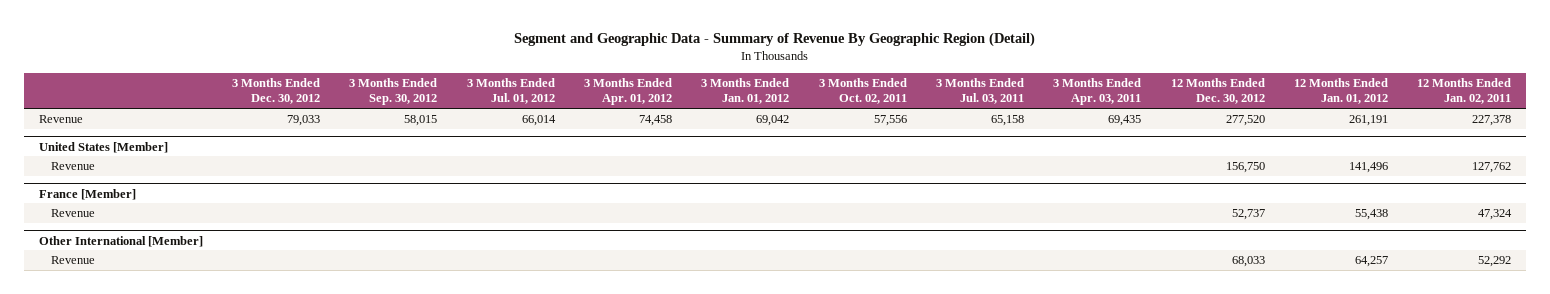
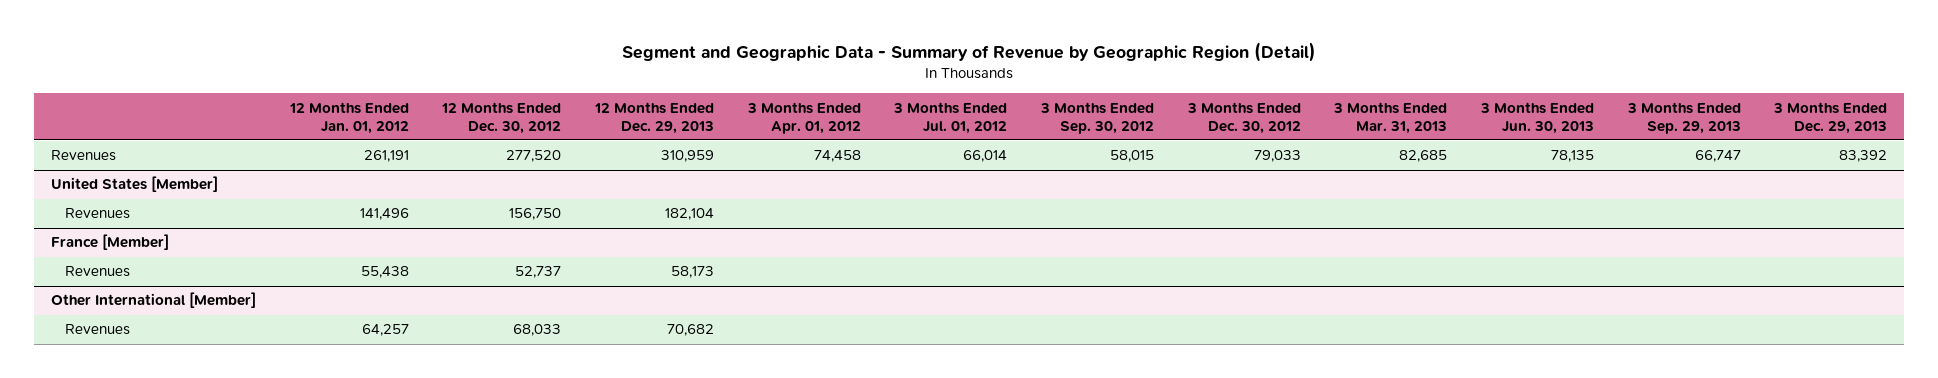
- Segment and Geographic Data - Summary of Revenue By Geographic Region (Detail)
+ Segment and Geographic Data - Summary of Revenue by Geographic Region (Detail)
- | 3 Months Ended Dec. 30, 2012 | 3 Months Ended Sep. 30, 2012 | 3 Months Ended Jul. 01, 2012 | 3 Months Ended Apr. 01, 2012 | 3 Months Ended Jan. 01, 2012 | 3 Months Ended Oct. 02, 2011 | 3 Months Ended Jul. 03, 2011 | 3 Months Ended Apr. 03, 2011 | 12 Months Ended Dec. 30, 2012 | 12 Months Ended Jan. 01, 2012 | 12 Months Ended Jan. 02, 2011
+ | 12 Months Ended Jan. 01, 2012 | 12 Months Ended Dec. 30, 2012 | 12 Months Ended Dec. 29, 2013 | 3 Months Ended Apr. 01, 2012 | 3 Months Ended Jul. 01, 2012 | 3 Months Ended Sep. 30, 2012 | 3 Months Ended Dec. 30, 2012 | 3 Months Ended Mar. 31, 2013 | 3 Months Ended Jun. 30, 2013 | 3 Months Ended Sep. 29, 2013 | 3 Months Ended Dec. 29, 2013
- Revenue | 79,033 | 58,015 | 66,014 | 74,458 | 69,042 | 57,556 | 65,158 | 69,435 | 277,520 | 261,191 | 227,378
+ Revenues | 261,191 | 277,520 | 310,959 | 74,458 | 66,014 | 58,015 | 79,033 | 82,685 | 78,135 | 66,747 | 83,392
@ United States [Member]
- Revenue | | | | | | | | | 156,750 | 141,496 | 127,762
+ Revenues | 141,496 | 156,750 | 182,104 | | | | | | | |
@ France [Member]
- Revenue | | | | | | | | | 52,737 | 55,438 | 47,324
+ Revenues | 55,438 | 52,737 | 58,173 | | | | | | | |
@ Other International [Member]
- Revenue | | | | | | | | | 68,033 | 64,257 | 52,292
+ Revenues | 64,257 | 68,033 | 70,682 | | | | | | | |

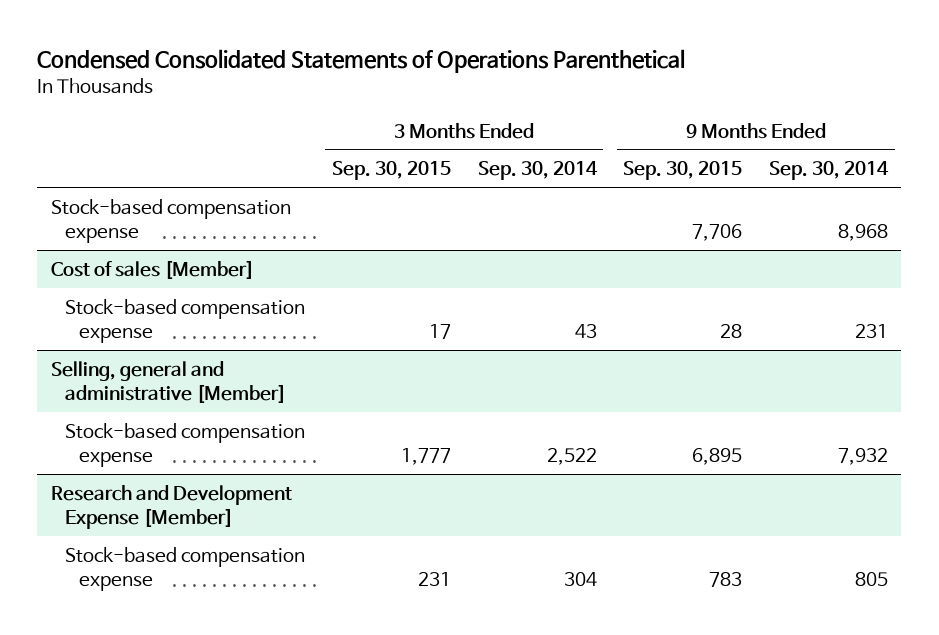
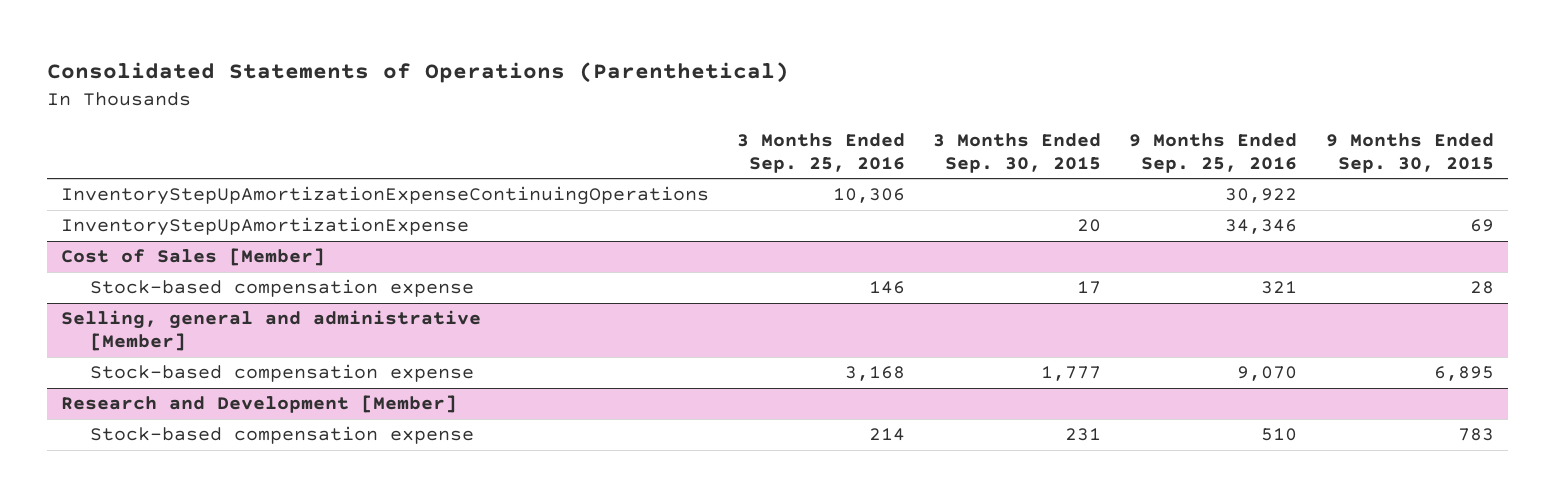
- Condensed Consolidated Statements of Operations Parenthetical
+ Consolidated Statements of Operations (Parenthetical)
- | 3 Months Ended Sep. 30, 2015 | 3 Months Ended Sep. 30, 2014 | 9 Months Ended Sep. 30, 2015 | 9 Months Ended Sep. 30, 2014
+ | 3 Months Ended Sep. 25, 2016 | 3 Months Ended Sep. 30, 2015 | 9 Months Ended Sep. 25, 2016 | 9 Months Ended Sep. 30, 2015
- Stock-based compensation expense | | | 7,706 | 8,968
- Cost of sales [Member]
+ InventoryStepUpAmortizationExpenseContinuingOperations | 10,306 | | 30,922 |
+ InventoryStepUpAmortizationExpense | | 20 | 34,346 | 69
+ Cost of Sales [Member]
- Research and Development Expense [Member]
+ Research and Development [Member]

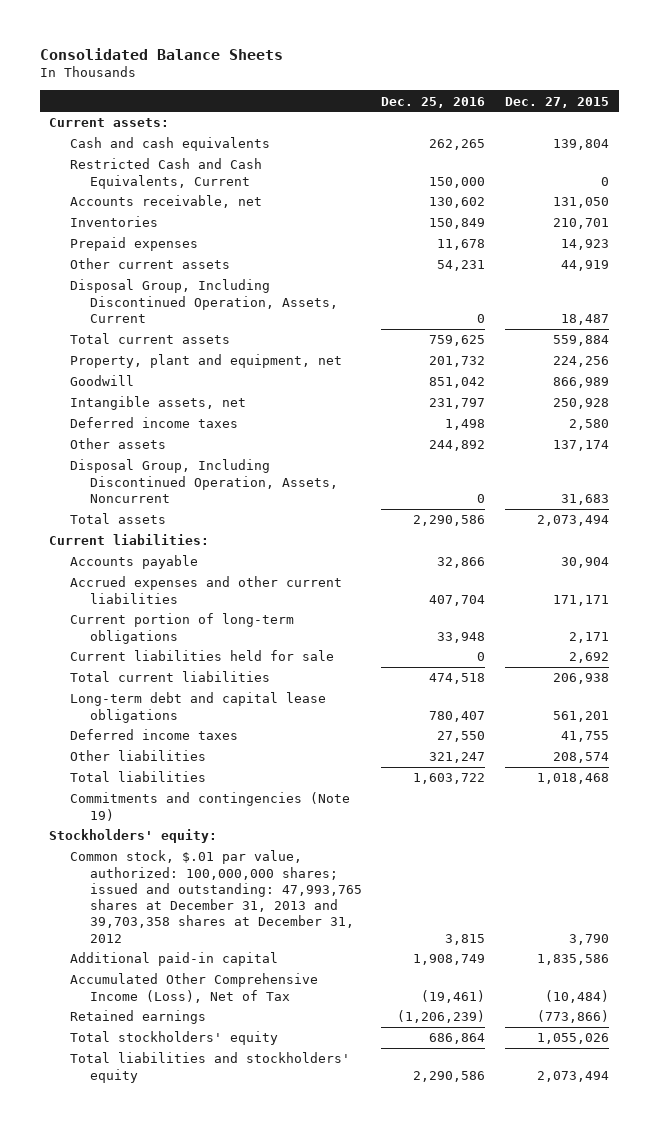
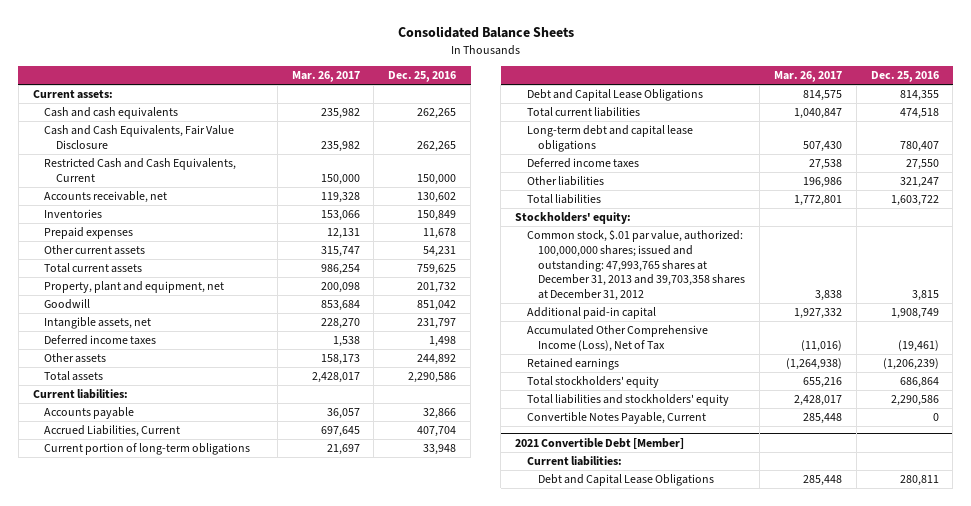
- | Dec. 25, 2016 | Dec. 27, 2015
+ | Mar. 26, 2017 | Dec. 25, 2016
+ Cash and Cash Equivalents, Fair Value Disclosure | 235,982 | 262,265
- Disposal Group, Including Discontinued Operation, Assets, Current | 0 | 18,487
- Disposal Group, Including Discontinued Operation, Assets, Noncurrent | 0 | 31,683
- Accrued expenses and other current liabilities | 407,704 | 171,171
+ Accrued Liabilities, Current | 697,645 | 407,704
- Current liabilities held for sale | 0 | 2,692
+ Debt and Capital Lease Obligations | 814,575 | 814,355
- Commitments and contingencies (Note 19)
+ Convertible Notes Payable, Current | 285,448 | 0
+ 2021 Convertible Debt [Member]
+ Current liabilities:
+ Debt and Capital Lease Obligations | 285,448 | 280,811

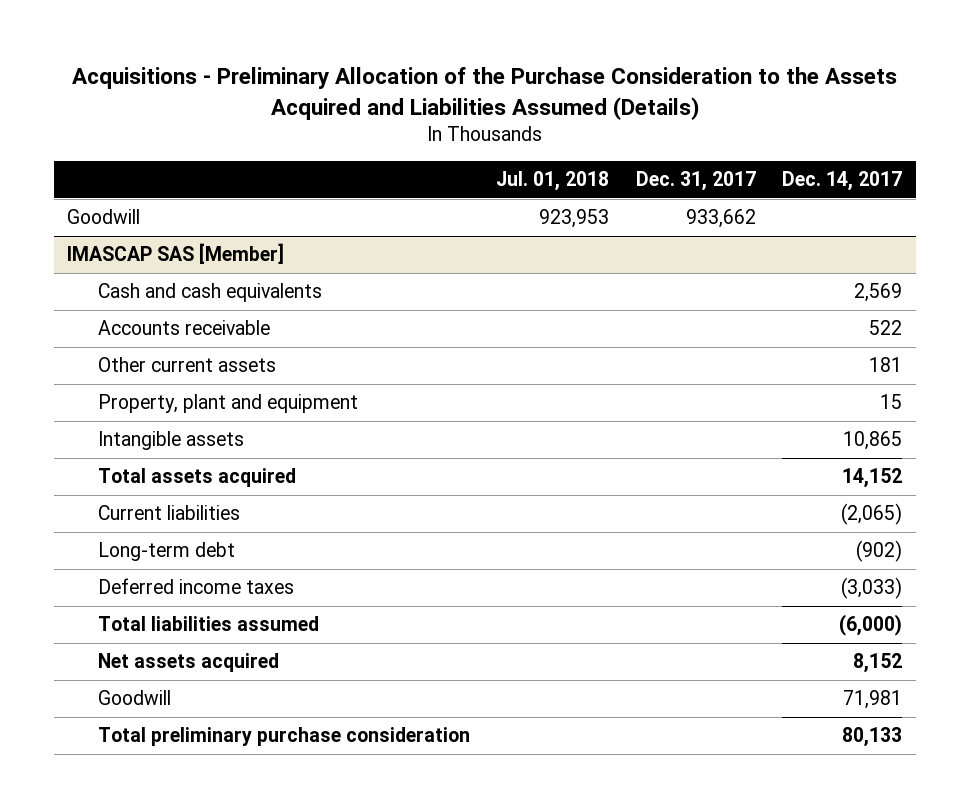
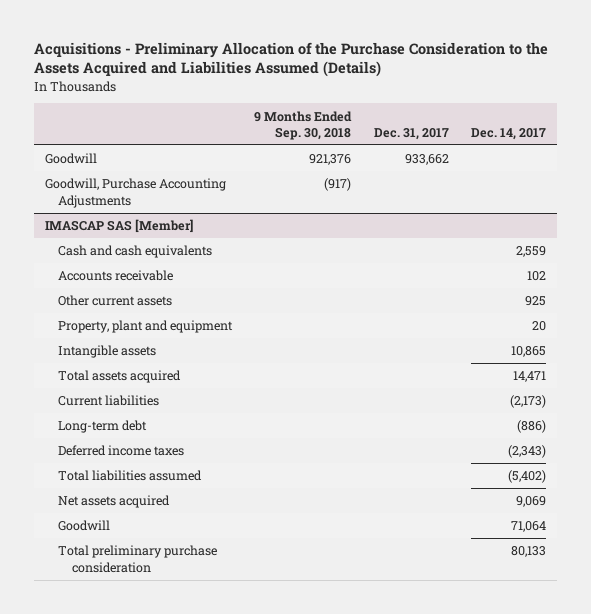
- | Jul. 01, 2018 | Dec. 31, 2017 | Dec. 14, 2017
+ | 9 Months Ended Sep. 30, 2018 | Dec. 31, 2017 | Dec. 14, 2017
+ Goodwill, Purchase Accounting Adjustments | (917) | |
@ IMASCAP SAS [Member]
- Cash and cash equivalents | | | 2,569
- Accounts receivable | | | 522
- Other current assets | | | 181
- Property, plant and equipment | | | 15
+ Cash and cash equivalents | | | 2,559
+ Accounts receivable | | | 102
+ Other current assets | | | 925
+ Property, plant and equipment | | | 20
- Total assets acquired | | | 14,152
- Current liabilities | | | (2,065)
- Long-term debt | | | (902)
- Deferred income taxes | | | (3,033)
- Total liabilities assumed | | | (6,000)
- Net assets acquired | | | 8,152
- Goodwill | | | 71,981
+ Total assets acquired | | | 14,471
+ Current liabilities | | | (2,173)
+ Long-term debt | | | (886)
+ Deferred income taxes | | | (2,343)
+ Total liabilities assumed | | | (5,402)
+ Net assets acquired | | | 9,069
+ Goodwill | | | 71,064

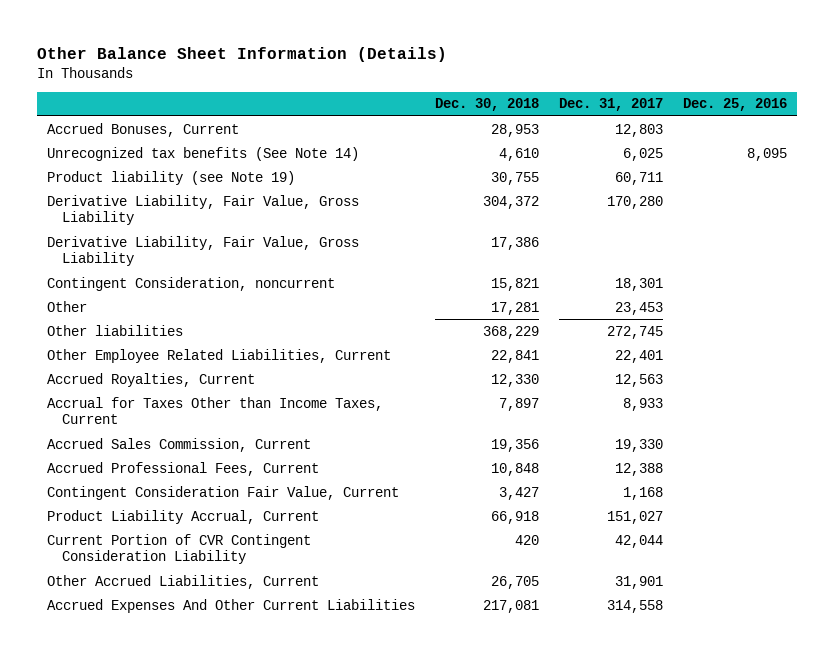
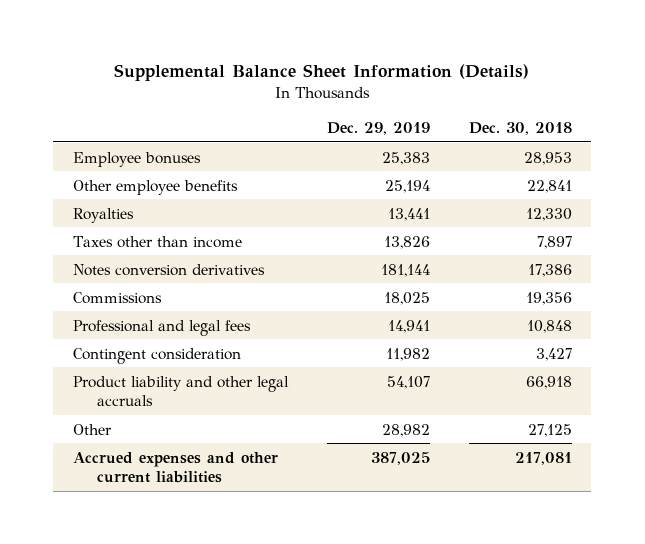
- Other Balance Sheet Information (Details)
+ Supplemental Balance Sheet Information (Details)
- | Dec. 30, 2018 | Dec. 31, 2017 | Dec. 25, 2016
+ | Dec. 29, 2019 | Dec. 30, 2018
- Accrued Bonuses, Current | 28,953 | 12,803 |
- Unrecognized tax benefits (See Note 14) | 4,610 | 6,025 | 8,095
- Product liability (see Note 19) | 30,755 | 60,711 |
- Derivative Liability, Fair Value, Gross Liability | 304,372 | 170,280 |
- Derivative Liability, Fair Value, Gross Liability | 17,386 | |
- Contingent Consideration, noncurrent | 15,821 | 18,301 |
- Other | 17,281 | 23,453 |
- Other liabilities | 368,229 | 272,745 |
- Other Employee Related Liabilities, Current | 22,841 | 22,401 |
- Accrued Royalties, Current | 12,330 | 12,563 |
- Accrual for Taxes Other than Income Taxes, Current | 7,897 | 8,933 |
- Accrued Sales Commission, Current | 19,356 | 19,330 |
- Accrued Professional Fees, Current | 10,848 | 12,388 |
- Contingent Consideration Fair Value, Current | 3,427 | 1,168 |
- Product Liability Accrual, Current | 66,918 | 151,027 |
- Current Portion of CVR Contingent Consideration Liability | 420 | 42,044 |
- Other Accrued Liabilities, Current | 26,705 | 31,901 |
- Accrued Expenses And Other Current Liabilities | 217,081 | 314,558 |
+ Employee bonuses | 25,383 | 28,953
+ Other employee benefits | 25,194 | 22,841
+ Royalties | 13,441 | 12,330
+ Taxes other than income | 13,826 | 7,897
+ Notes conversion derivatives | 181,144 | 17,386
+ Commissions | 18,025 | 19,356
+ Professional and legal fees | 14,941 | 10,848
+ Contingent consideration | 11,982 | 3,427
+ Product liability and other legal accruals | 54,107 | 66,918
+ Other | 28,982 | 27,125
+ Accrued expenses and other current liabilities | 387,025 | 217,081

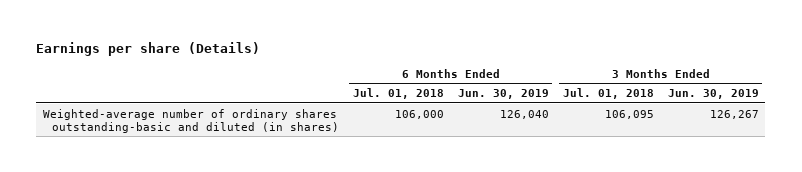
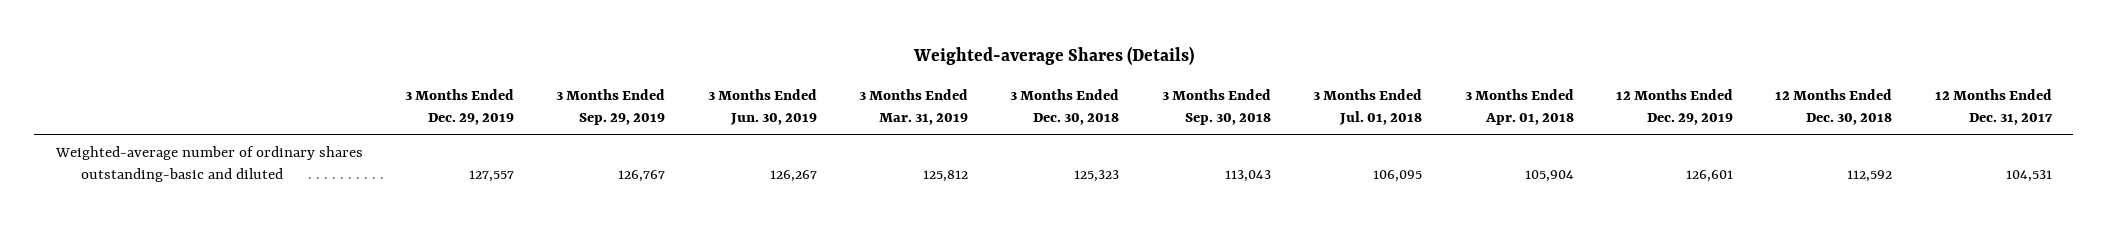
- Earnings per share (Details)
+ Weighted-average Shares (Details)
- | 6 Months Ended Jul. 01, 2018 | 6 Months Ended Jun. 30, 2019 | 3 Months Ended Jul. 01, 2018 | 3 Months Ended Jun. 30, 2019
+ | 3 Months Ended Dec. 29, 2019 | 3 Months Ended Sep. 29, 2019 | 3 Months Ended Jun. 30, 2019 | 3 Months Ended Mar. 31, 2019 | 3 Months Ended Dec. 30, 2018 | 3 Months Ended Sep. 30, 2018 | 3 Months Ended Jul. 01, 2018 | 3 Months Ended Apr. 01, 2018 | 12 Months Ended Dec. 29, 2019 | 12 Months Ended Dec. 30, 2018 | 12 Months Ended Dec. 31, 2017
- Weighted-average number of ordinary shares outstanding-basic and diluted (in shares) | 106,000 | 126,040 | 106,095 | 126,267
+ Weighted-average number of ordinary shares outstanding-basic and diluted | 127,557 | 126,767 | 126,267 | 125,812 | 125,323 | 113,043 | 106,095 | 105,904 | 126,601 | 112,592 | 104,531

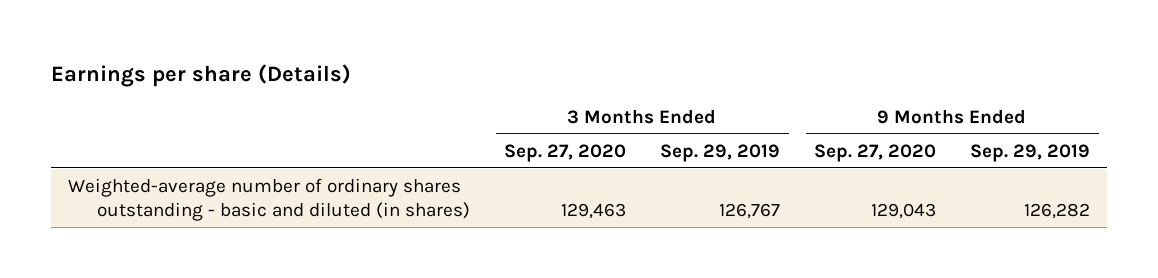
- Weighted-average Shares (Details)
+ Earnings per share (Details)
- | 3 Months Ended Dec. 29, 2019 | 3 Months Ended Sep. 29, 2019 | 3 Months Ended Jun. 30, 2019 | 3 Months Ended Mar. 31, 2019 | 3 Months Ended Dec. 30, 2018 | 3 Months Ended Sep. 30, 2018 | 3 Months Ended Jul. 01, 2018 | 3 Months Ended Apr. 01, 2018 | 12 Months Ended Dec. 29, 2019 | 12 Months Ended Dec. 30, 2018 | 12 Months Ended Dec. 31, 2017
+ | 3 Months Ended Sep. 27, 2020 | 3 Months Ended Sep. 29, 2019 | 9 Months Ended Sep. 27, 2020 | 9 Months Ended Sep. 29, 2019
- Weighted-average number of ordinary shares outstanding-basic and diluted | 127,557 | 126,767 | 126,267 | 125,812 | 125,323 | 113,043 | 106,095 | 105,904 | 126,601 | 112,592 | 104,531
+ Weighted-average number of ordinary shares outstanding - basic and diluted (in shares) | 129,463 | 126,767 | 129,043 | 126,282

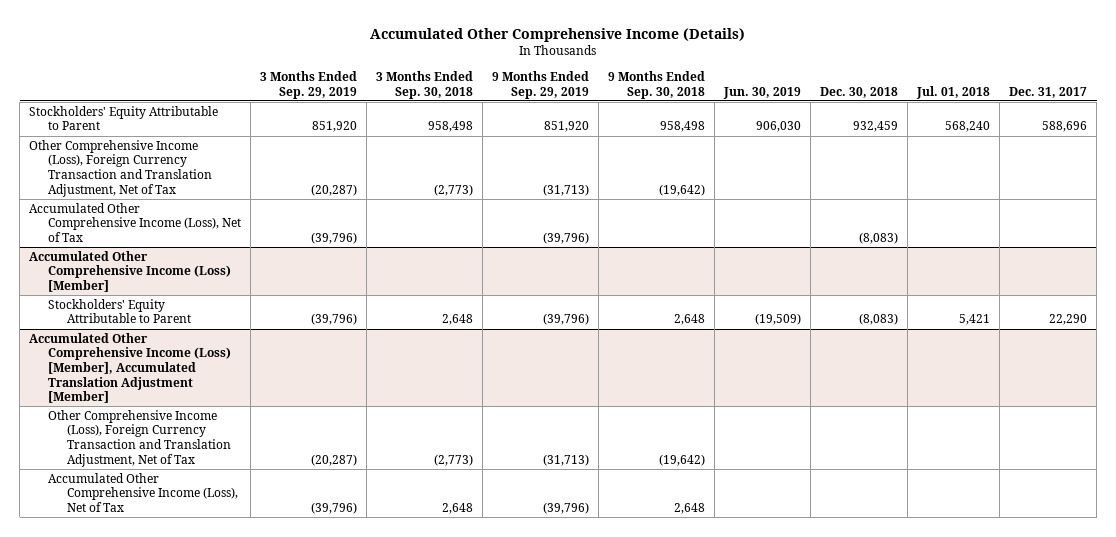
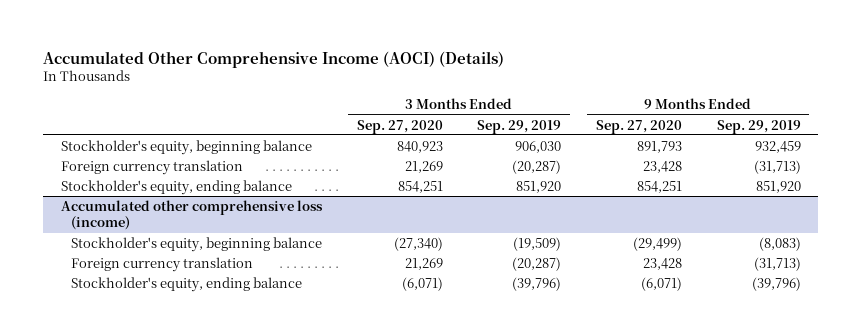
- Accumulated Other Comprehensive Income (Details)
+ Accumulated Other Comprehensive Income (AOCI) (Details)
- | 3 Months Ended Sep. 29, 2019 | 3 Months Ended Sep. 30, 2018 | 9 Months Ended Sep. 29, 2019 | 9 Months Ended Sep. 30, 2018 | Jun. 30, 2019 | Dec. 30, 2018 | Jul. 01, 2018 | Dec. 31, 2017
+ | 3 Months Ended Sep. 27, 2020 | 3 Months Ended Sep. 29, 2019 | 9 Months Ended Sep. 27, 2020 | 9 Months Ended Sep. 29, 2019
- Stockholders' Equity Attributable to Parent | 851,920 | 958,498 | 851,920 | 958,498 | 906,030 | 932,459 | 568,240 | 588,696
- Other Comprehensive Income (Loss), Foreign Currency Transaction and Translation Adjustment, Net of Tax | (20,287) | (2,773) | (31,713) | (19,642) | | | |
- Accumulated Other Comprehensive Income (Loss), Net of Tax | (39,796) | | (39,796) | | | (8,083) | |
- Accumulated Other Comprehensive Income (Loss) [Member]
- Stockholders' Equity Attributable to Parent | (39,796) | 2,648 | (39,796) | 2,648 | (19,509) | (8,083) | 5,421 | 22,290
- Accumulated Other Comprehensive Income (Loss) [Member], Accumulated Translation Adjustment [Member]
- Other Comprehensive Income (Loss), Foreign Currency Transaction and Translation Adjustment, Net of Tax | (20,287) | (2,773) | (31,713) | (19,642) | | | |
- Accumulated Other Comprehensive Income (Loss), Net of Tax | (39,796) | 2,648 | (39,796) | 2,648 | | | |
+ Stockholder's equity, beginning balance | 840,923 | 906,030 | 891,793 | 932,459
+ Foreign currency translation | 21,269 | (20,287) | 23,428 | (31,713)
+ Stockholder's equity, ending balance | 854,251 | 851,920 | 854,251 | 851,920
+ Accumulated other comprehensive loss (income)
+ Stockholder's equity, beginning balance | (27,340) | (19,509) | (29,499) | (8,083)
+ Foreign currency translation | 21,269 | (20,287) | 23,428 | (31,713)
+ Stockholder's equity, ending balance | (6,071) | (39,796) | (6,071) | (39,796)

